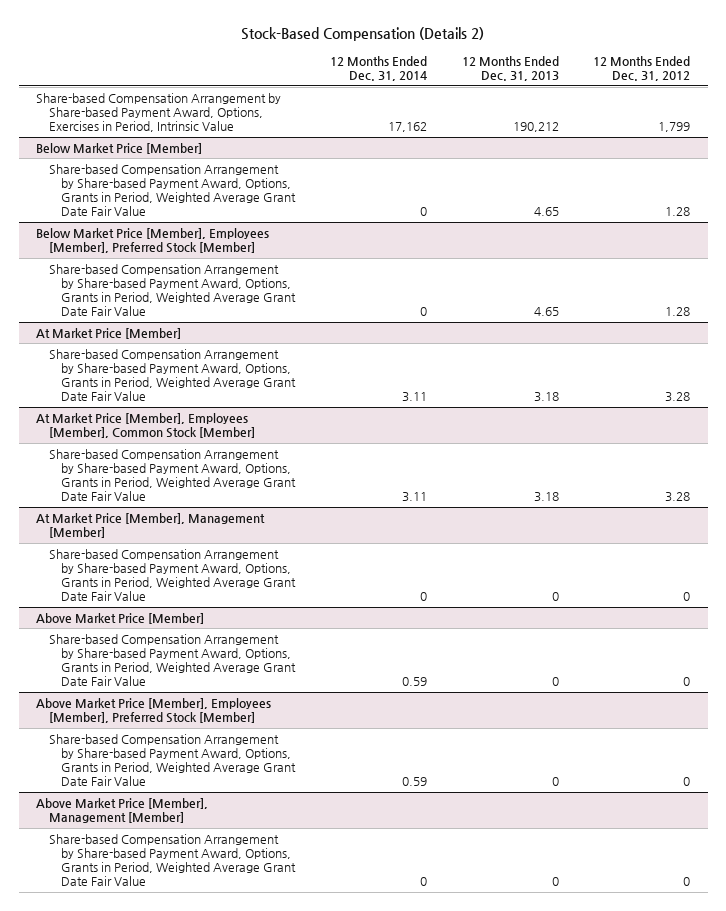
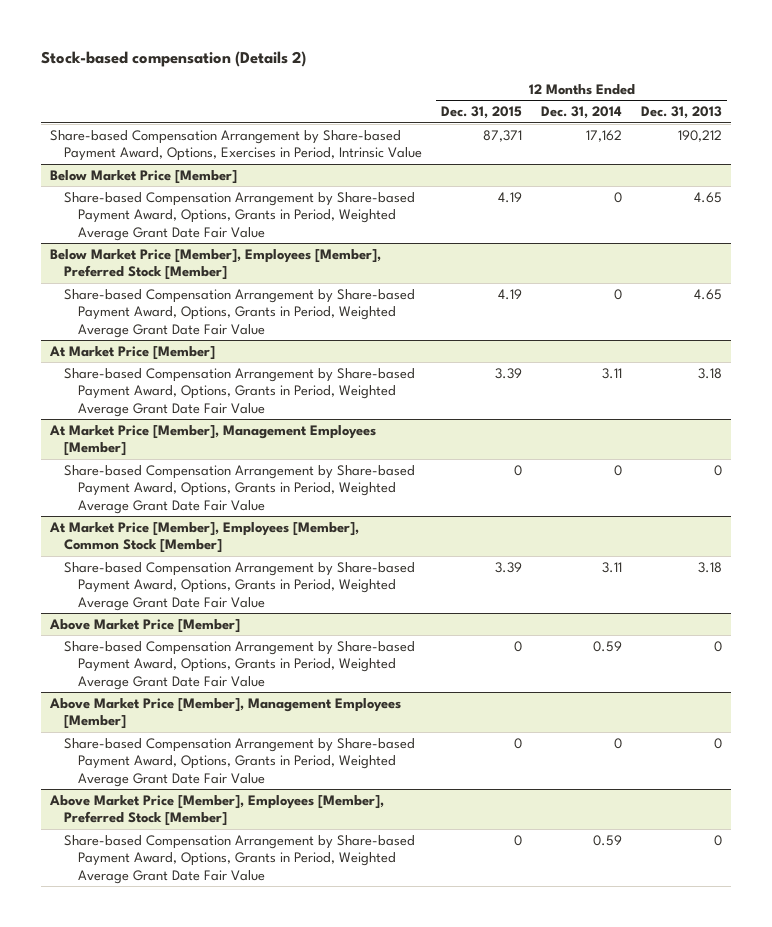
- Stock-Based Compensation (Details 2)
+ Stock-based compensation (Details 2)
- | 12 Months Ended Dec. 31, 2014 | 12 Months Ended Dec. 31, 2013 | 12 Months Ended Dec. 31, 2012
+ | 12 Months Ended Dec. 31, 2015 | 12 Months Ended Dec. 31, 2014 | 12 Months Ended Dec. 31, 2013
+ At Market Price [Member], Management Employees [Member]
+ Share-based Compensation Arrangement by Share-based Payment Award, Options, Grants in Period, Weighted Average Grant Date Fair Value | 0 | 0 | 0
- At Market Price [Member], Management [Member]
- Share-based Compensation Arrangement by Share-based Payment Award, Options, Grants in Period, Weighted Average Grant Date Fair Value | 0 | 0 | 0
+ Above Market Price [Member], Management Employees [Member]
+ Share-based Compensation Arrangement by Share-based Payment Award, Options, Grants in Period, Weighted Average Grant Date Fair Value | 0 | 0 | 0
- Above Market Price [Member], Management [Member]
- Share-based Compensation Arrangement by Share-based Payment Award, Options, Grants in Period, Weighted Average Grant Date Fair Value | 0 | 0 | 0

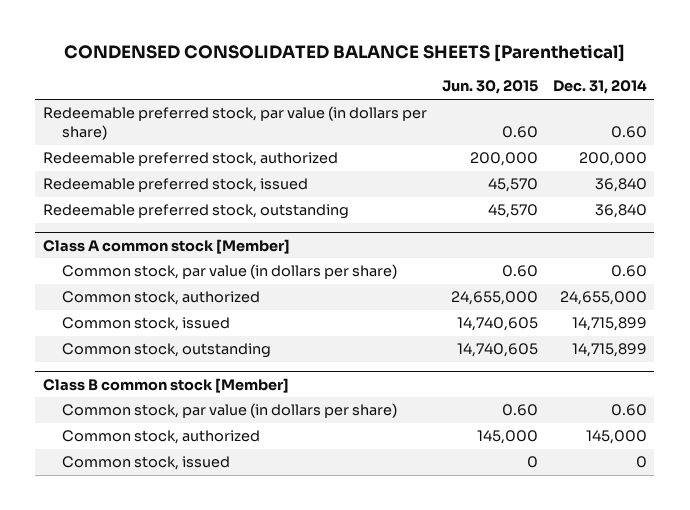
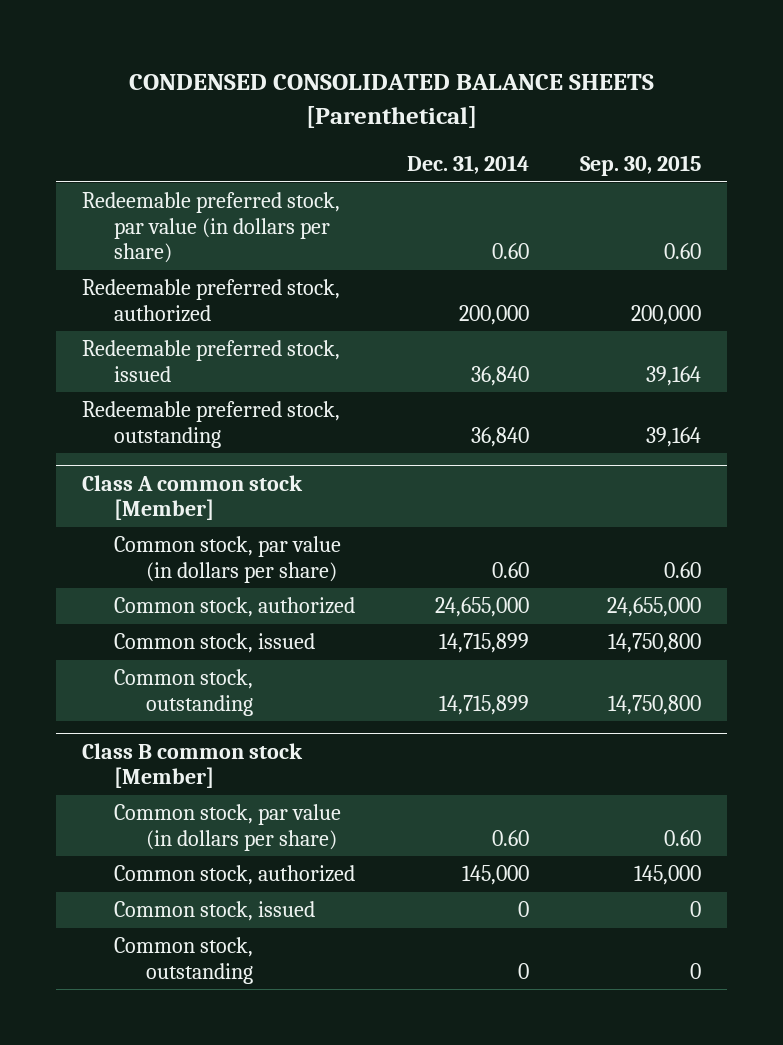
- | Jun. 30, 2015 | Dec. 31, 2014
+ | Dec. 31, 2014 | Sep. 30, 2015
@ Class B common stock [Member]
+ Common stock, outstanding | 0 | 0

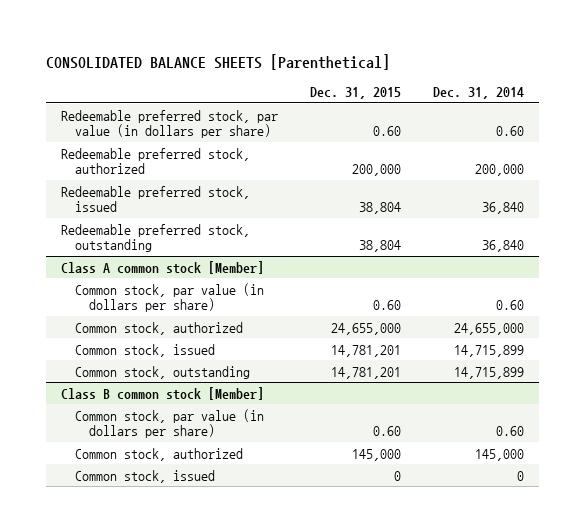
- CONDENSED CONSOLIDATED BALANCE SHEETS [Parenthetical]
+ CONSOLIDATED BALANCE SHEETS [Parenthetical]
- | Dec. 31, 2014 | Sep. 30, 2015
+ | Dec. 31, 2015 | Dec. 31, 2014
@ Class B common stock [Member]
- Common stock, outstanding | 0 | 0

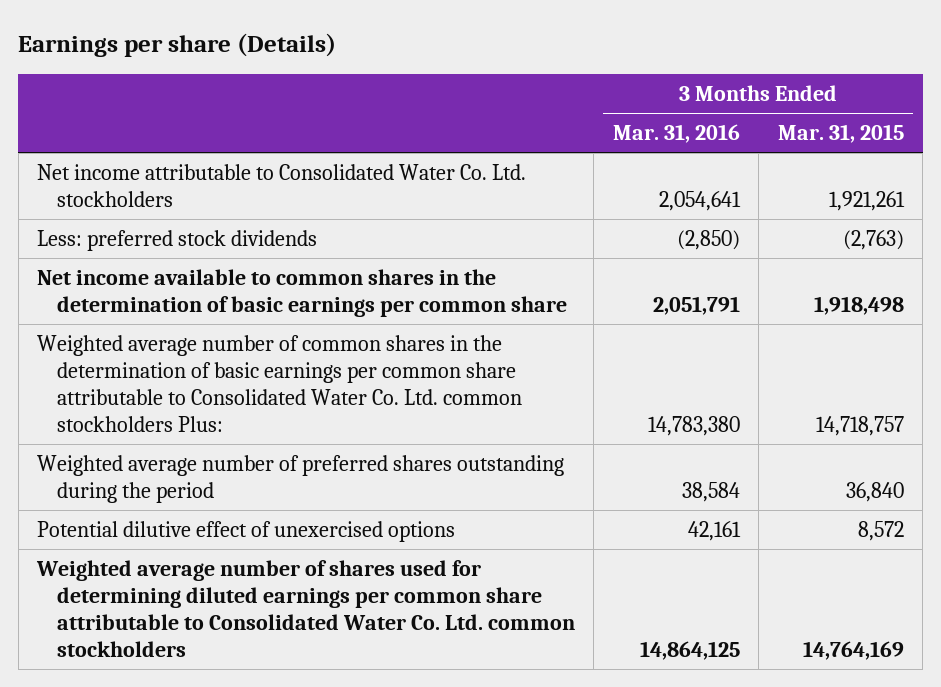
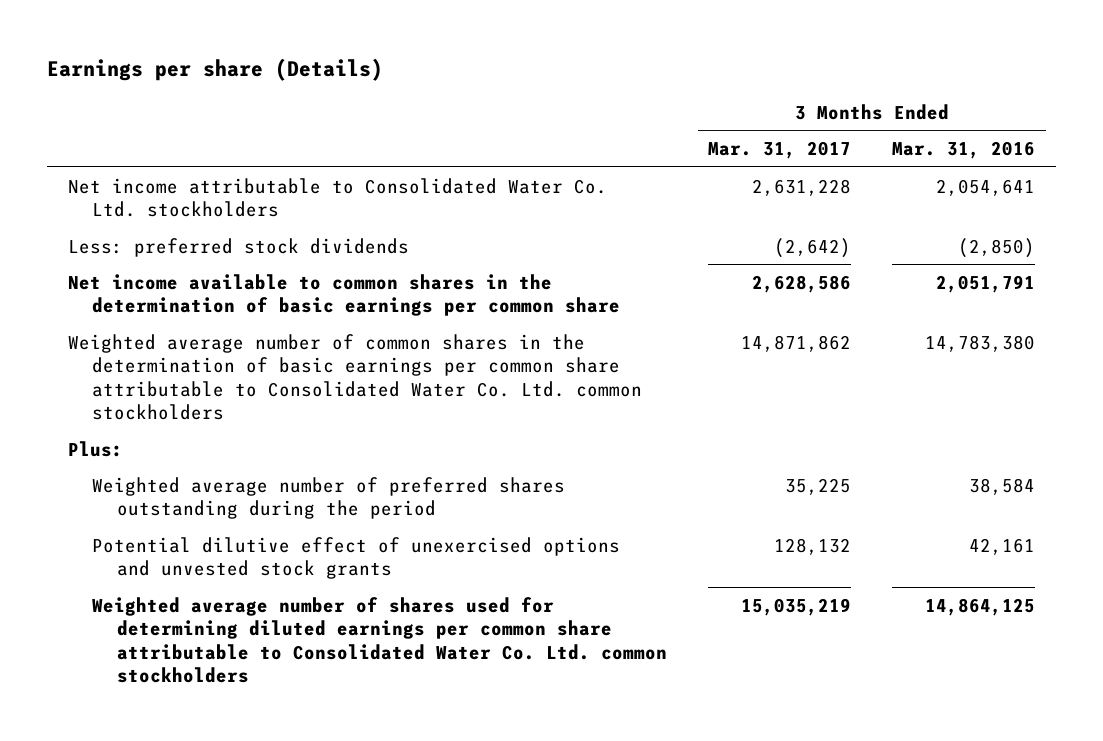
- | 3 Months Ended Mar. 31, 2016 | 3 Months Ended Mar. 31, 2015
+ | 3 Months Ended Mar. 31, 2017 | 3 Months Ended Mar. 31, 2016
- Weighted average number of common shares in the determination of basic earnings per common share attributable to Consolidated Water Co. Ltd. common stockholders Plus: | 14,783,380 | 14,718,757
+ Weighted average number of common shares in the determination of basic earnings per common share attributable to Consolidated Water Co. Ltd. common stockholders | 14,871,862 | 14,783,380
+ Plus:
- Potential dilutive effect of unexercised options | 42,161 | 8,572
+ Potential dilutive effect of unexercised options and unvested stock grants | 128,132 | 42,161

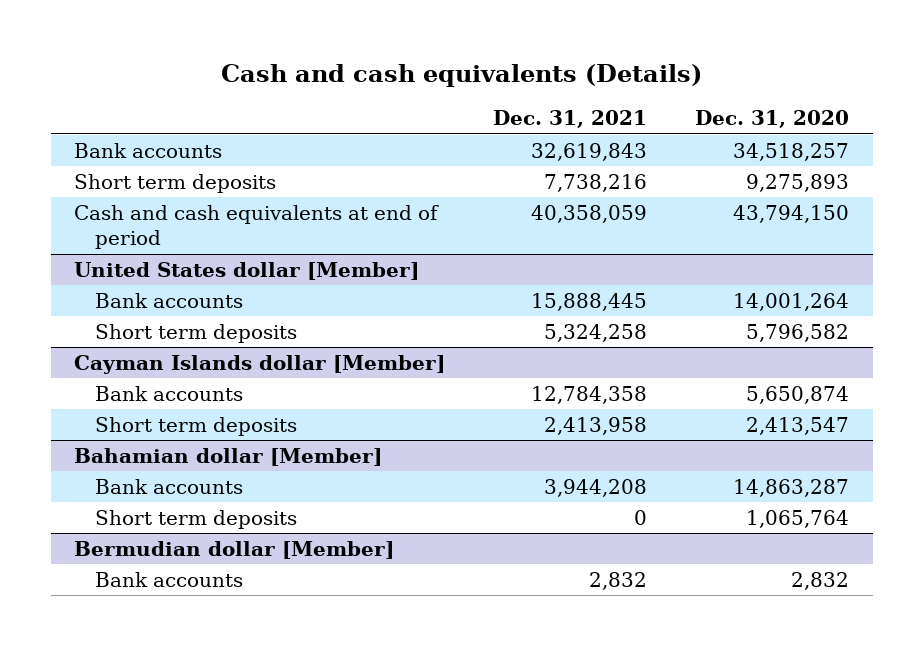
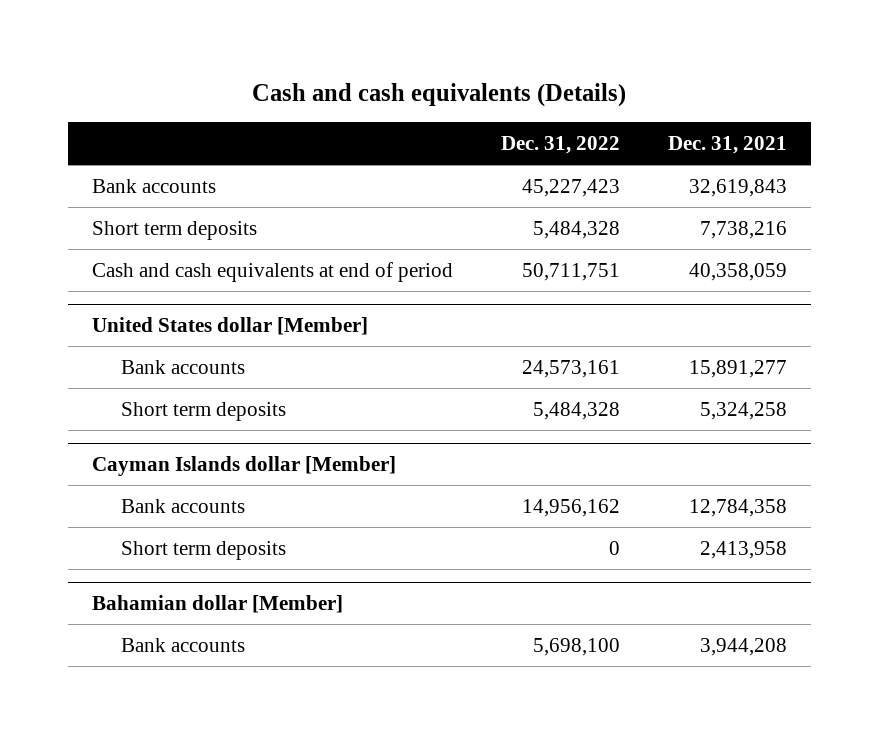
- | Dec. 31, 2021 | Dec. 31, 2020
+ | Dec. 31, 2022 | Dec. 31, 2021
@ United States dollar [Member]
- Bank accounts | 15,888,445 | 14,001,264
+ Bank accounts | 24,573,161 | 15,891,277
@ Bahamian dollar [Member]
- Short term deposits | 0 | 1,065,764
- Bermudian dollar [Member]
- Bank accounts | 2,832 | 2,832

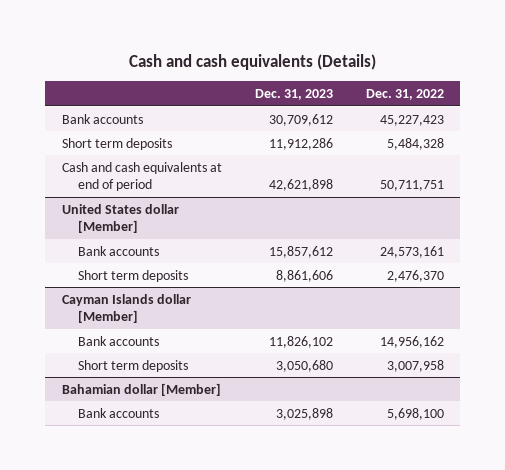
- | Dec. 31, 2022 | Dec. 31, 2021
+ | Dec. 31, 2023 | Dec. 31, 2022
@ United States dollar [Member]
- Short term deposits | 5,484,328 | 5,324,258
+ Short term deposits | 8,861,606 | 2,476,370
@ Cayman Islands dollar [Member]
- Short term deposits | 0 | 2,413,958
+ Short term deposits | 3,050,680 | 3,007,958

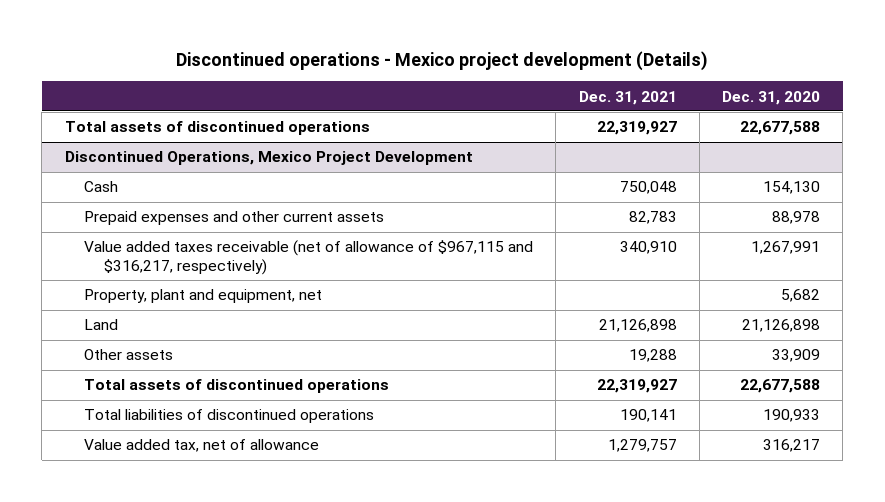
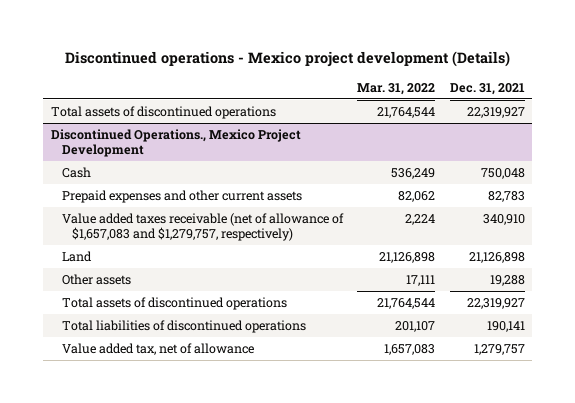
- | Dec. 31, 2021 | Dec. 31, 2020
+ | Mar. 31, 2022 | Dec. 31, 2021
- Discontinued Operations, Mexico Project Development
+ Discontinued Operations., Mexico Project Development
- Value added taxes receivable (net of allowance of $967,115 and $316,217, respectively) | 340,910 | 1,267,991
- Property, plant and equipment, net | | 5,682
+ Value added taxes receivable (net of allowance of $1,657,083 and $1,279,757, respectively) | 2,224 | 340,910

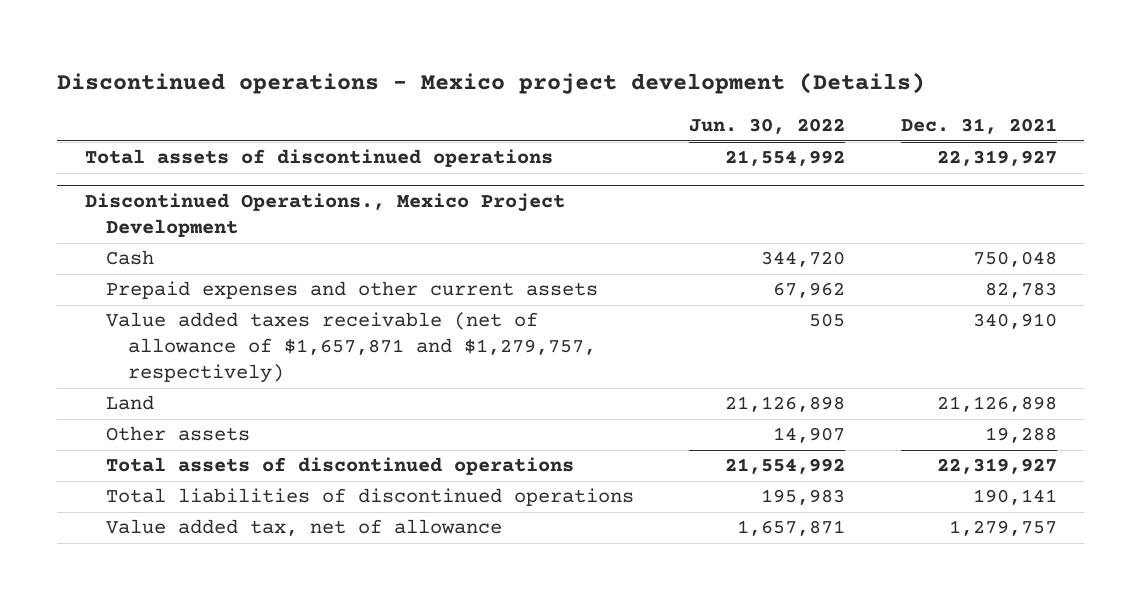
- | Mar. 31, 2022 | Dec. 31, 2021
+ | Jun. 30, 2022 | Dec. 31, 2021
@ Discontinued Operations., Mexico Project Development
- Value added taxes receivable (net of allowance of $1,657,083 and $1,279,757, respectively) | 2,224 | 340,910
+ Value added taxes receivable (net of allowance of $1,657,871 and $1,279,757, respectively) | 505 | 340,910

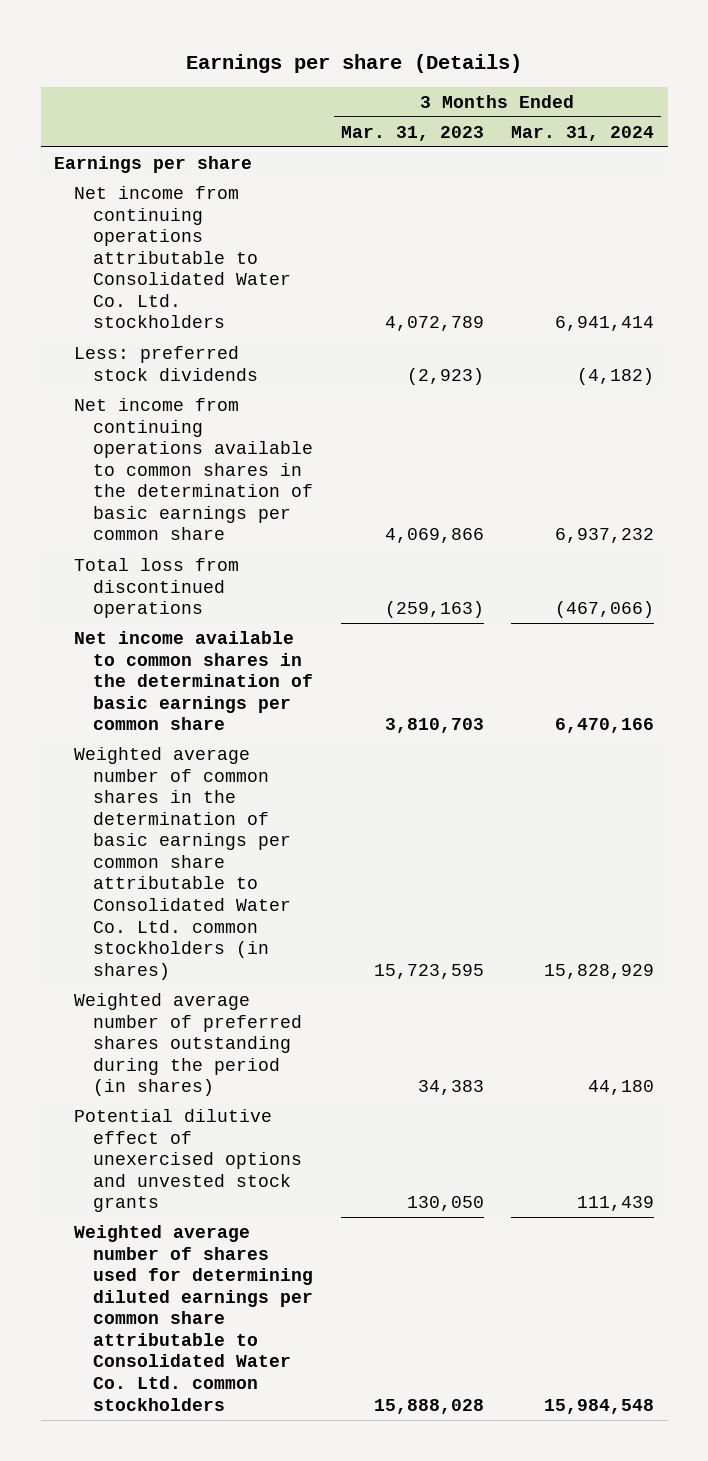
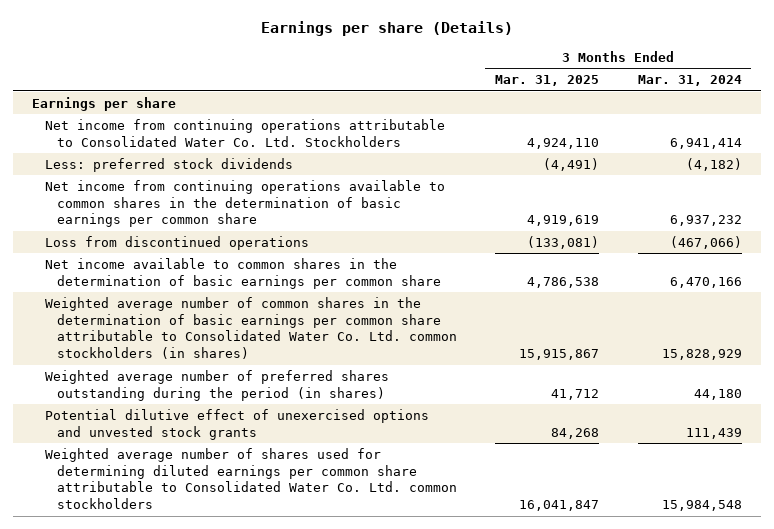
- | 3 Months Ended Mar. 31, 2023 | 3 Months Ended Mar. 31, 2024
+ | 3 Months Ended Mar. 31, 2025 | 3 Months Ended Mar. 31, 2024
- Net income from continuing operations attributable to Consolidated Water Co. Ltd. stockholders | 4,072,789 | 6,941,414
+ Net income from continuing operations attributable to Consolidated Water Co. Ltd. Stockholders | 4,924,110 | 6,941,414
- Total loss from discontinued operations | (259,163) | (467,066)
+ Loss from discontinued operations | (133,081) | (467,066)

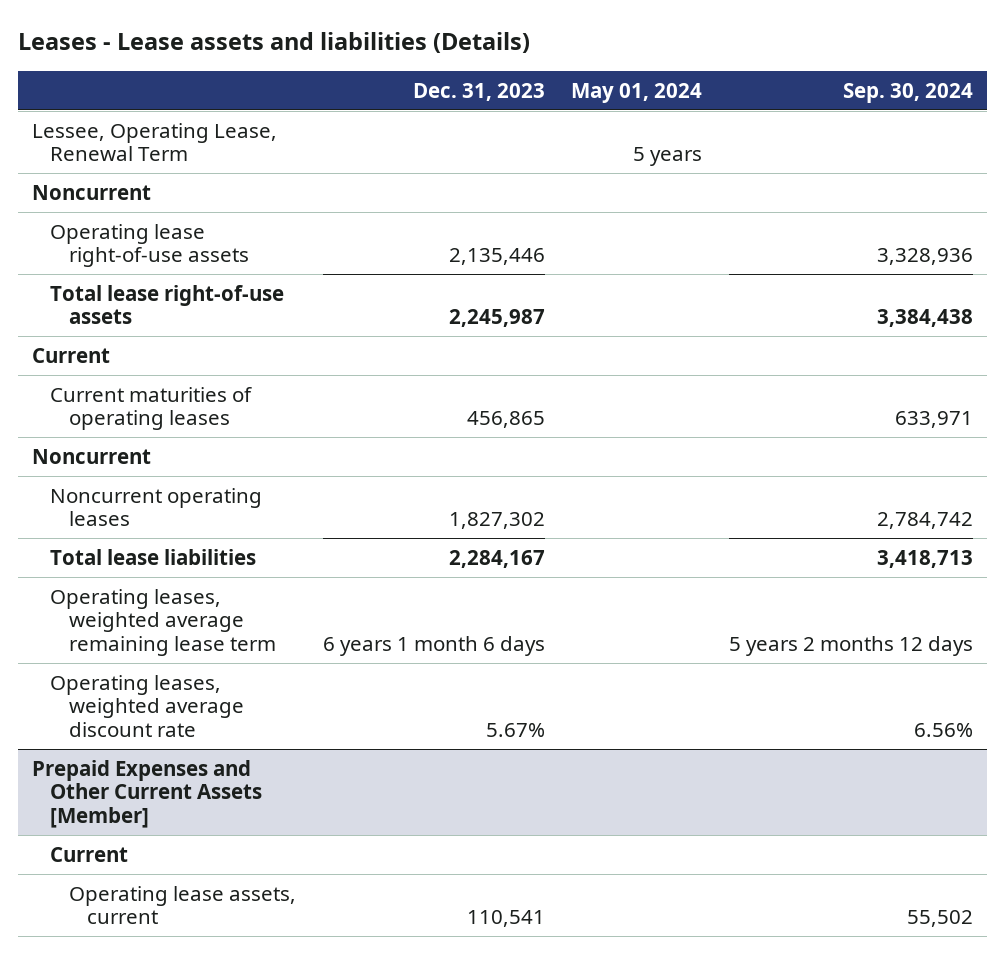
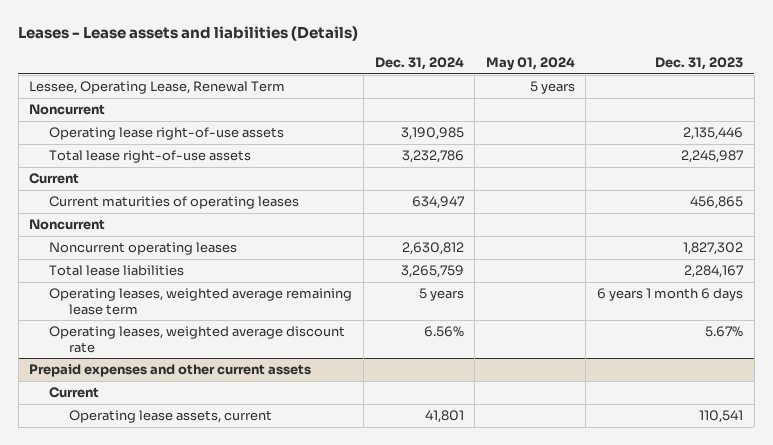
- | Dec. 31, 2023 | May 01, 2024 | Sep. 30, 2024
+ | Dec. 31, 2024 | May 01, 2024 | Dec. 31, 2023
- Prepaid Expenses and Other Current Assets [Member]
+ Prepaid expenses and other current assets

